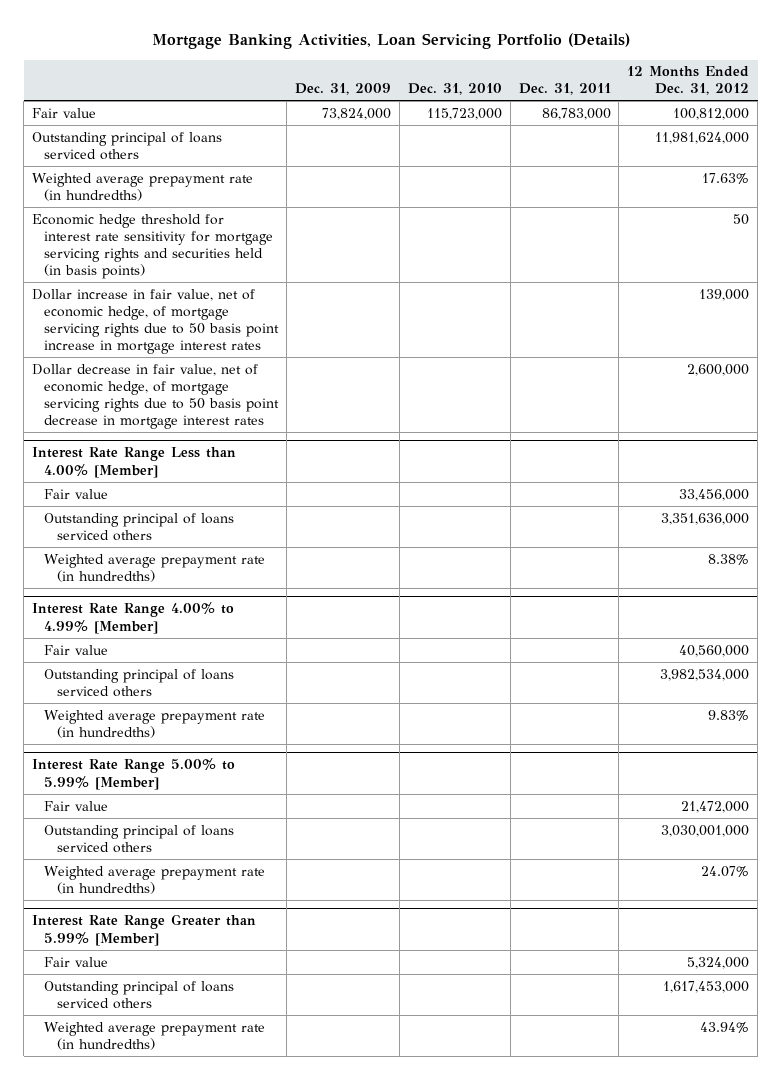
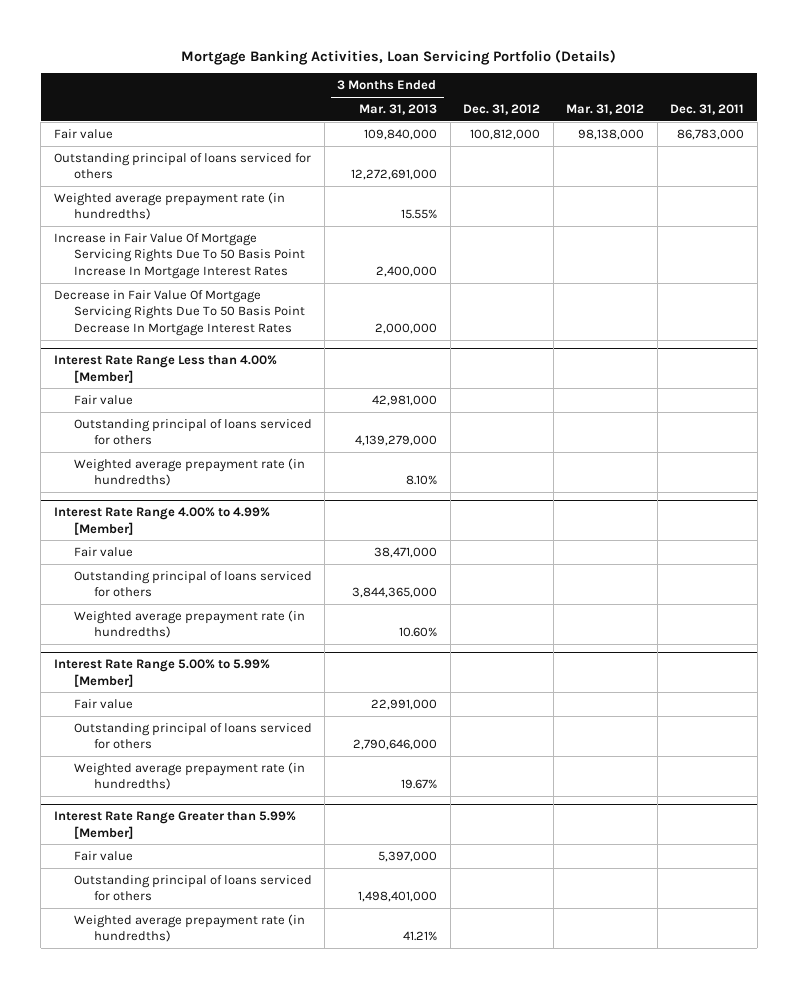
- | Dec. 31, 2009 | Dec. 31, 2010 | Dec. 31, 2011 | 12 Months Ended Dec. 31, 2012
+ | 3 Months Ended Mar. 31, 2013 | Dec. 31, 2012 | Mar. 31, 2012 | Dec. 31, 2011
- Outstanding principal of loans serviced others | | | | 11,981,624,000
+ Outstanding principal of loans serviced for others | 12,272,691,000 | | |
- Economic hedge threshold for interest rate sensitivity for mortgage servicing rights and securities held (in basis points) | | | | 50
- Dollar increase in fair value, net of economic hedge, of mortgage servicing rights due to 50 basis point increase in mortgage interest rates | | | | 139,000
- Dollar decrease in fair value, net of economic hedge, of mortgage servicing rights due to 50 basis point decrease in mortgage interest rates | | | | 2,600,000
+ Increase in Fair Value Of Mortgage Servicing Rights Due To 50 Basis Point Increase In Mortgage Interest Rates | 2,400,000 | | |
+ Decrease in Fair Value Of Mortgage Servicing Rights Due To 50 Basis Point Decrease In Mortgage Interest Rates | 2,000,000 | | |
@ Interest Rate Range Less than 4.00% [Member]
- Outstanding principal of loans serviced others | | | | 3,351,636,000
+ Outstanding principal of loans serviced for others | 4,139,279,000 | | |
@ Interest Rate Range 4.00% to 4.99% [Member]
- Outstanding principal of loans serviced others | | | | 3,982,534,000
+ Outstanding principal of loans serviced for others | 3,844,365,000 | | |
@ Interest Rate Range 5.00% to 5.99% [Member]
- Outstanding principal of loans serviced others | | | | 3,030,001,000
+ Outstanding principal of loans serviced for others | 2,790,646,000 | | |
@ Interest Rate Range Greater than 5.99% [Member]
- Outstanding principal of loans serviced others | | | | 1,617,453,000
+ Outstanding principal of loans serviced for others | 1,498,401,000 | | |

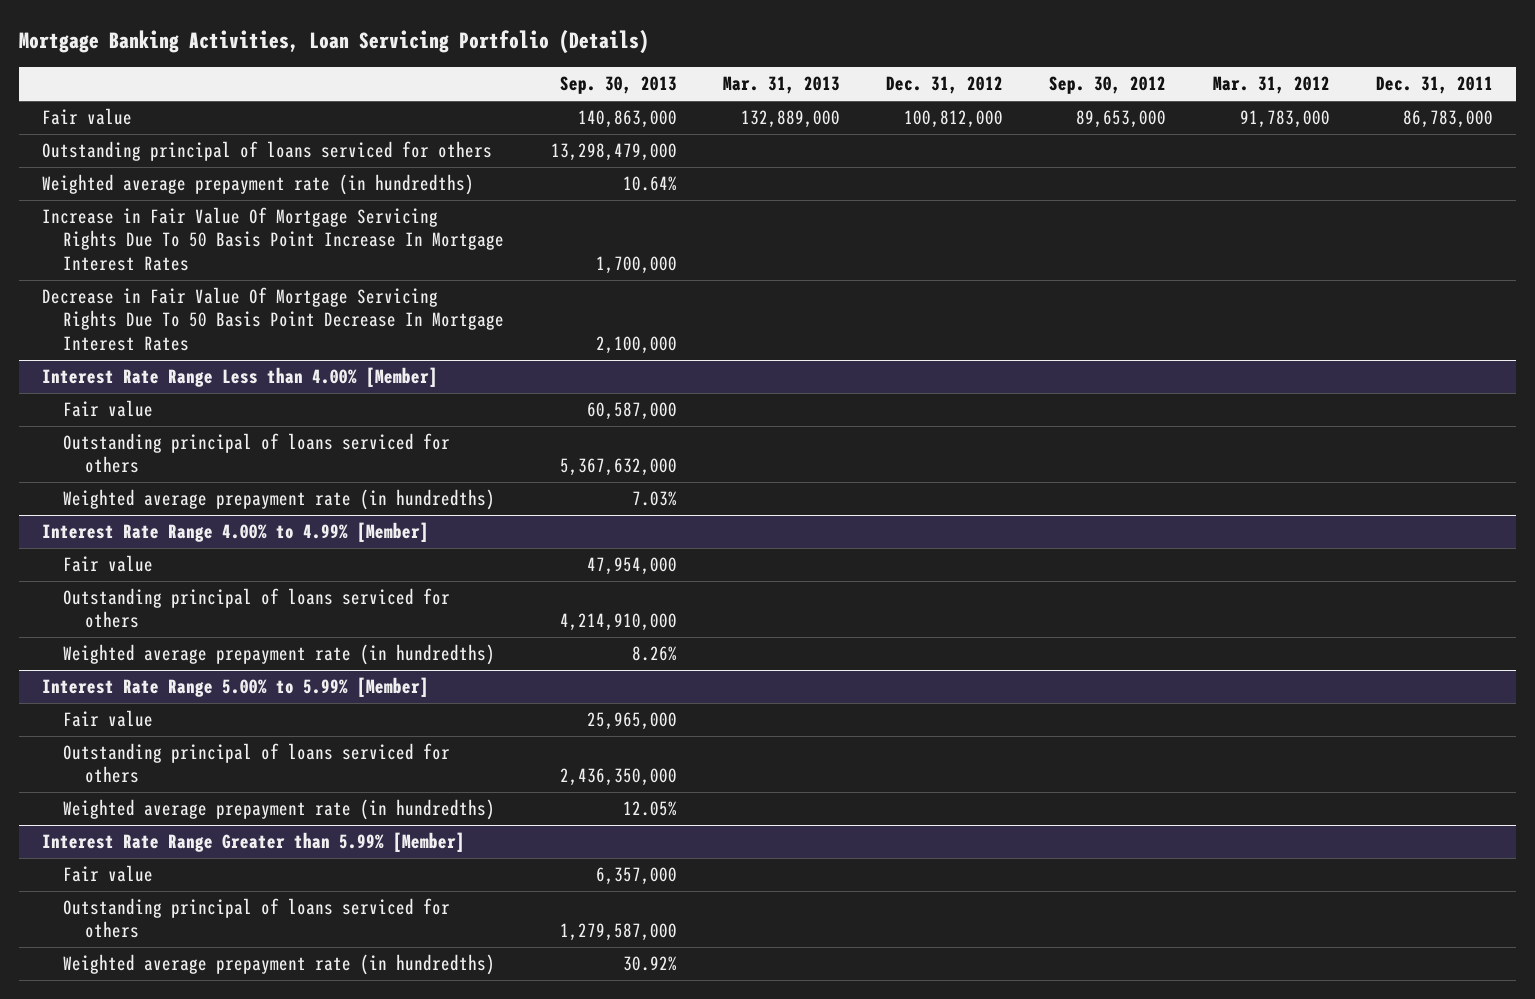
- | 3 Months Ended Mar. 31, 2013 | Dec. 31, 2012 | Mar. 31, 2012 | Dec. 31, 2011
+ | Sep. 30, 2013 | Mar. 31, 2013 | Dec. 31, 2012 | Sep. 30, 2012 | Mar. 31, 2012 | Dec. 31, 2011
- Fair value | 109,840,000 | 100,812,000 | 98,138,000 | 86,783,000
+ Fair value | 140,863,000 | 132,889,000 | 100,812,000 | 89,653,000 | 91,783,000 | 86,783,000

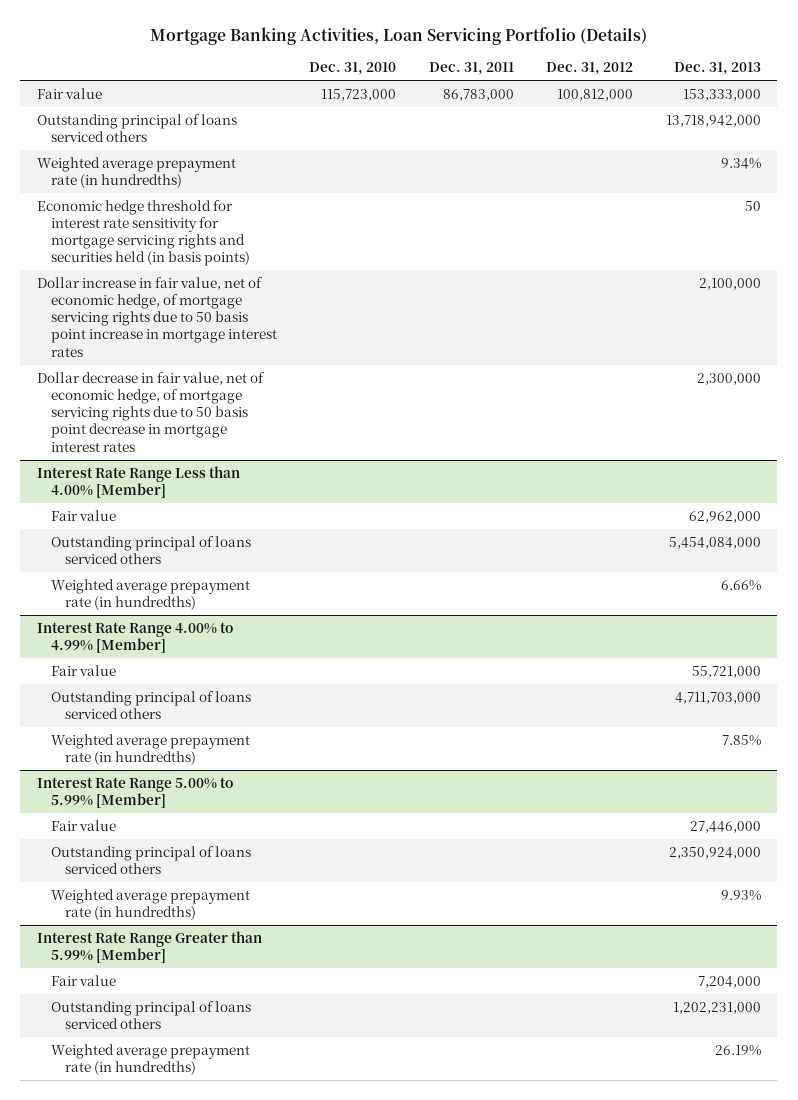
- | Sep. 30, 2013 | Mar. 31, 2013 | Dec. 31, 2012 | Sep. 30, 2012 | Mar. 31, 2012 | Dec. 31, 2011
+ | Dec. 31, 2010 | Dec. 31, 2011 | Dec. 31, 2012 | Dec. 31, 2013
- Outstanding principal of loans serviced for others | 13,298,479,000 | | | | |
+ Outstanding principal of loans serviced others | | | | 13,718,942,000
- Increase in Fair Value Of Mortgage Servicing Rights Due To 50 Basis Point Increase In Mortgage Interest Rates | 1,700,000 | | | | |
- Decrease in Fair Value Of Mortgage Servicing Rights Due To 50 Basis Point Decrease In Mortgage Interest Rates | 2,100,000 | | | | |
+ Economic hedge threshold for interest rate sensitivity for mortgage servicing rights and securities held (in basis points) | | | | 50
+ Dollar increase in fair value, net of economic hedge, of mortgage servicing rights due to 50 basis point increase in mortgage interest rates | | | | 2,100,000
+ Dollar decrease in fair value, net of economic hedge, of mortgage servicing rights due to 50 basis point decrease in mortgage interest rates | | | | 2,300,000
@ Interest Rate Range Less than 4.00% [Member]
- Outstanding principal of loans serviced for others | 5,367,632,000 | | | | |
+ Outstanding principal of loans serviced others | | | | 5,454,084,000
@ Interest Rate Range 4.00% to 4.99% [Member]
- Outstanding principal of loans serviced for others | 4,214,910,000 | | | | |
+ Outstanding principal of loans serviced others | | | | 4,711,703,000
@ Interest Rate Range 5.00% to 5.99% [Member]
- Outstanding principal of loans serviced for others | 2,436,350,000 | | | | |
+ Outstanding principal of loans serviced others | | | | 2,350,924,000
@ Interest Rate Range Greater than 5.99% [Member]
- Outstanding principal of loans serviced for others | 1,279,587,000 | | | | |
+ Outstanding principal of loans serviced others | | | | 1,202,231,000

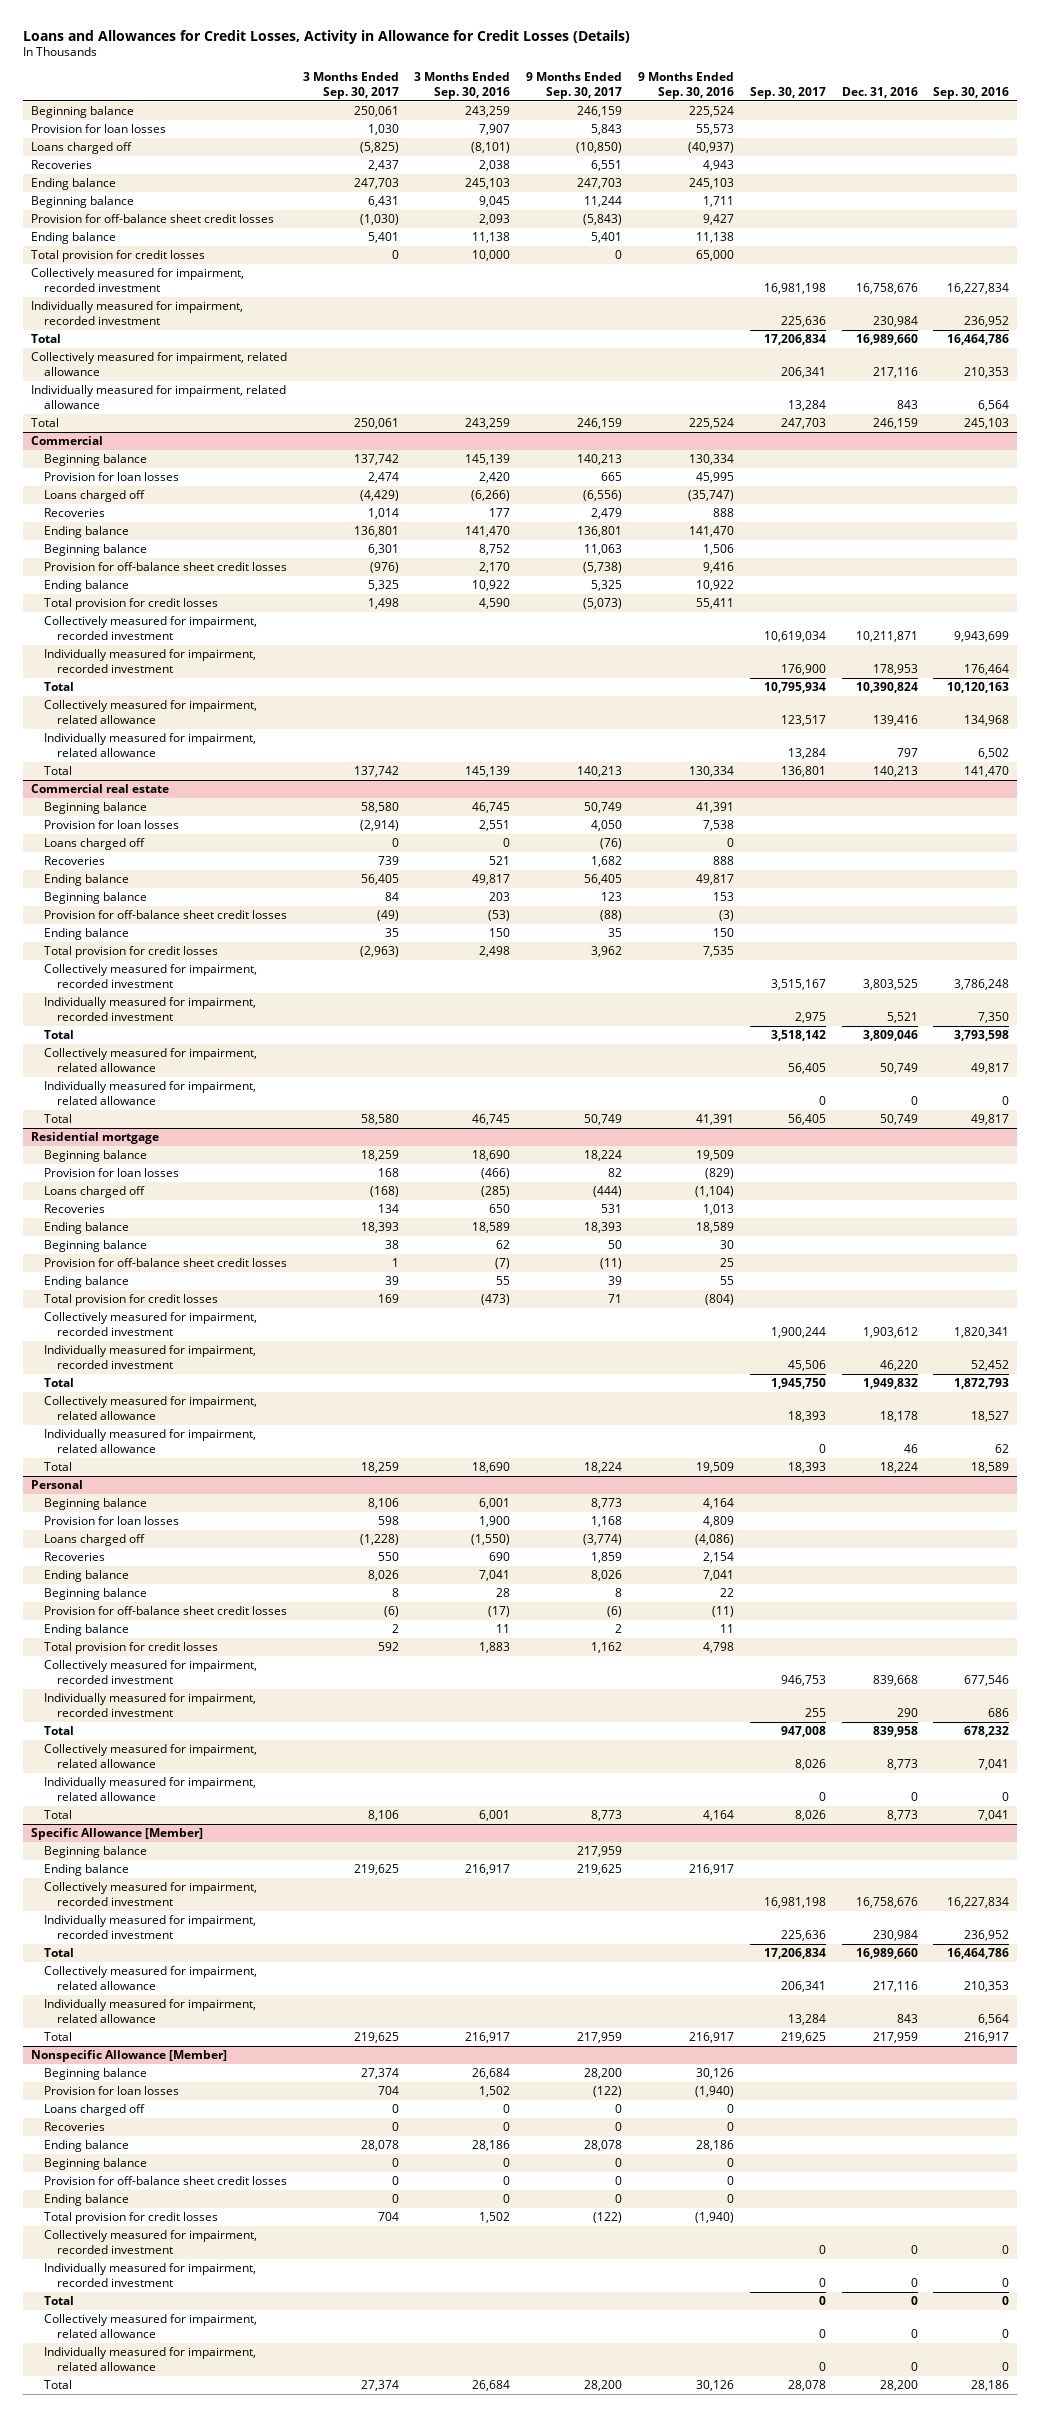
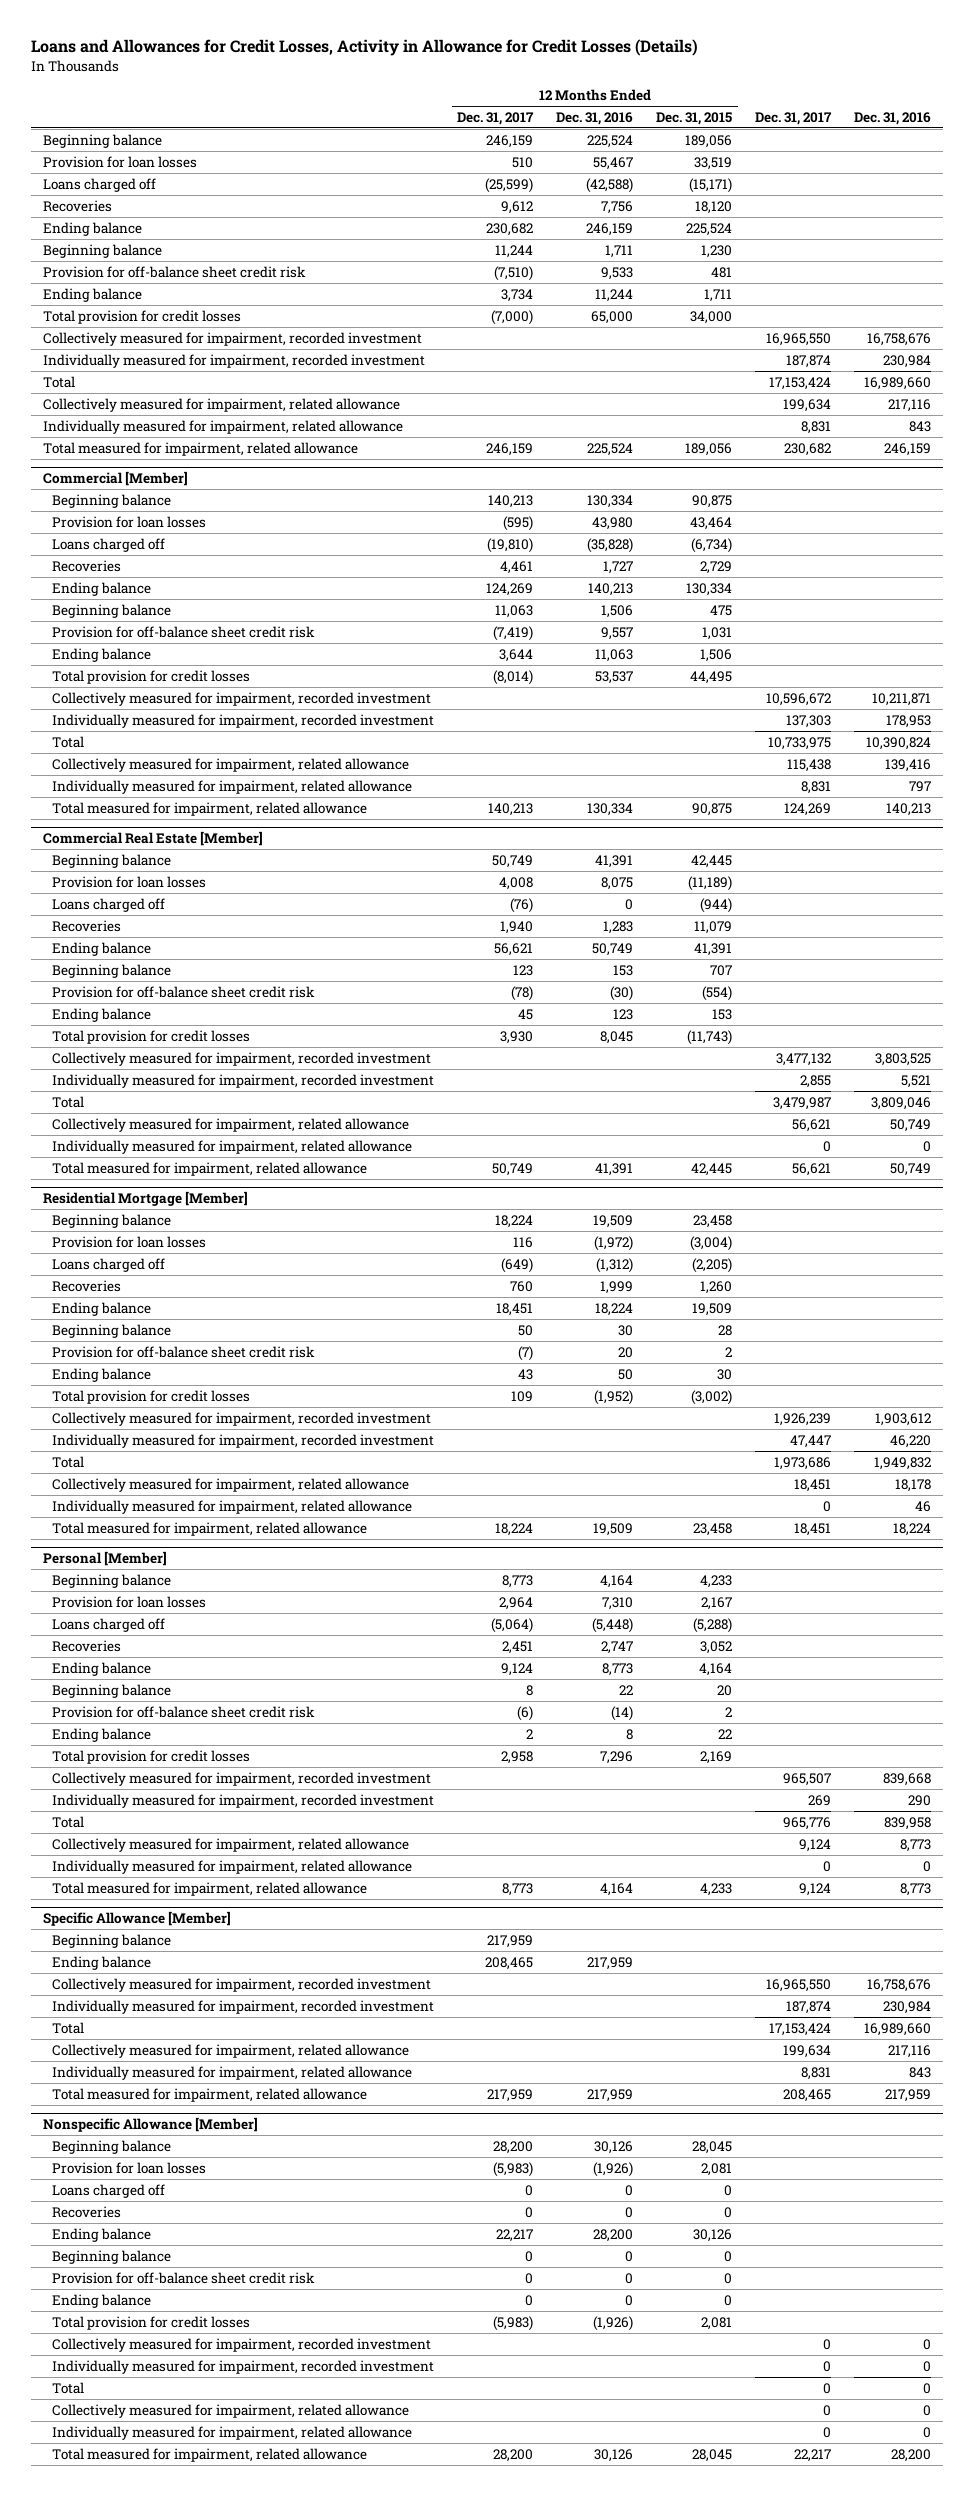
- | 3 Months Ended Sep. 30, 2017 | 3 Months Ended Sep. 30, 2016 | 9 Months Ended Sep. 30, 2017 | 9 Months Ended Sep. 30, 2016 | Sep. 30, 2017 | Dec. 31, 2016 | Sep. 30, 2016
+ | 12 Months Ended Dec. 31, 2017 | 12 Months Ended Dec. 31, 2016 | 12 Months Ended Dec. 31, 2015 | Dec. 31, 2017 | Dec. 31, 2016
- Provision for off-balance sheet credit losses | (1,030) | 2,093 | (5,843) | 9,427 | | |
+ Provision for off-balance sheet credit risk | (7,510) | 9,533 | 481 | |
- Total | 250,061 | 243,259 | 246,159 | 225,524 | 247,703 | 246,159 | 245,103
- Commercial
+ Total measured for impairment, related allowance | 246,159 | 225,524 | 189,056 | 230,682 | 246,159
+ Commercial [Member]
- Provision for off-balance sheet credit losses | (976) | 2,170 | (5,738) | 9,416 | | |
+ Provision for off-balance sheet credit risk | (7,419) | 9,557 | 1,031 | |
- Total | 137,742 | 145,139 | 140,213 | 130,334 | 136,801 | 140,213 | 141,470
- Commercial real estate
+ Total measured for impairment, related allowance | 140,213 | 130,334 | 90,875 | 124,269 | 140,213
+ Commercial Real Estate [Member]
- Provision for off-balance sheet credit losses | (49) | (53) | (88) | (3) | | |
+ Provision for off-balance sheet credit risk | (78) | (30) | (554) | |
- Total | 58,580 | 46,745 | 50,749 | 41,391 | 56,405 | 50,749 | 49,817
- Residential mortgage
+ Total measured for impairment, related allowance | 50,749 | 41,391 | 42,445 | 56,621 | 50,749
+ Residential Mortgage [Member]
- Provision for off-balance sheet credit losses | 1 | (7) | (11) | 25 | | |
+ Provision for off-balance sheet credit risk | (7) | 20 | 2 | |
- Total | 18,259 | 18,690 | 18,224 | 19,509 | 18,393 | 18,224 | 18,589
- Personal
+ Total measured for impairment, related allowance | 18,224 | 19,509 | 23,458 | 18,451 | 18,224
+ Personal [Member]
- Provision for off-balance sheet credit losses | (6) | (17) | (6) | (11) | | |
+ Provision for off-balance sheet credit risk | (6) | (14) | 2 | |
- Total | 8,106 | 6,001 | 8,773 | 4,164 | 8,026 | 8,773 | 7,041
+ Total measured for impairment, related allowance | 8,773 | 4,164 | 4,233 | 9,124 | 8,773
@ Specific Allowance [Member]
- Total | 219,625 | 216,917 | 217,959 | 216,917 | 219,625 | 217,959 | 216,917
+ Total measured for impairment, related allowance | 217,959 | 217,959 | | 208,465 | 217,959
@ Nonspecific Allowance [Member]
- Provision for off-balance sheet credit losses | 0 | 0 | 0 | 0 | | |
+ Provision for off-balance sheet credit risk | 0 | 0 | 0 | |
- Total | 27,374 | 26,684 | 28,200 | 30,126 | 28,078 | 28,200 | 28,186
+ Total measured for impairment, related allowance | 28,200 | 30,126 | 28,045 | 22,217 | 28,200

